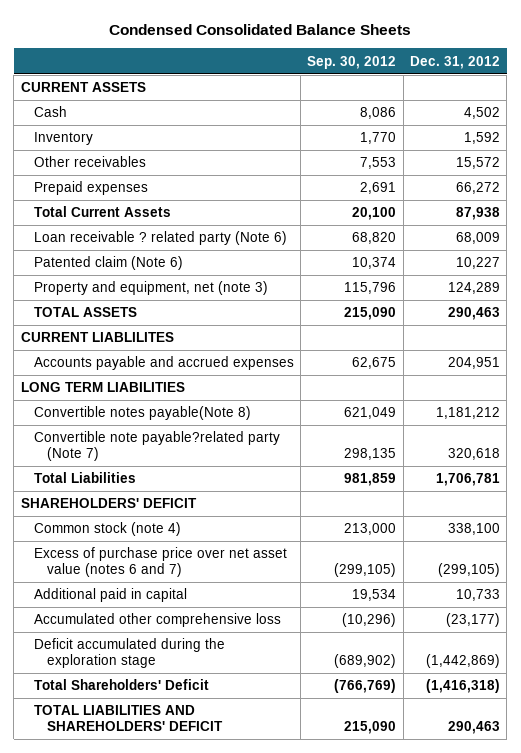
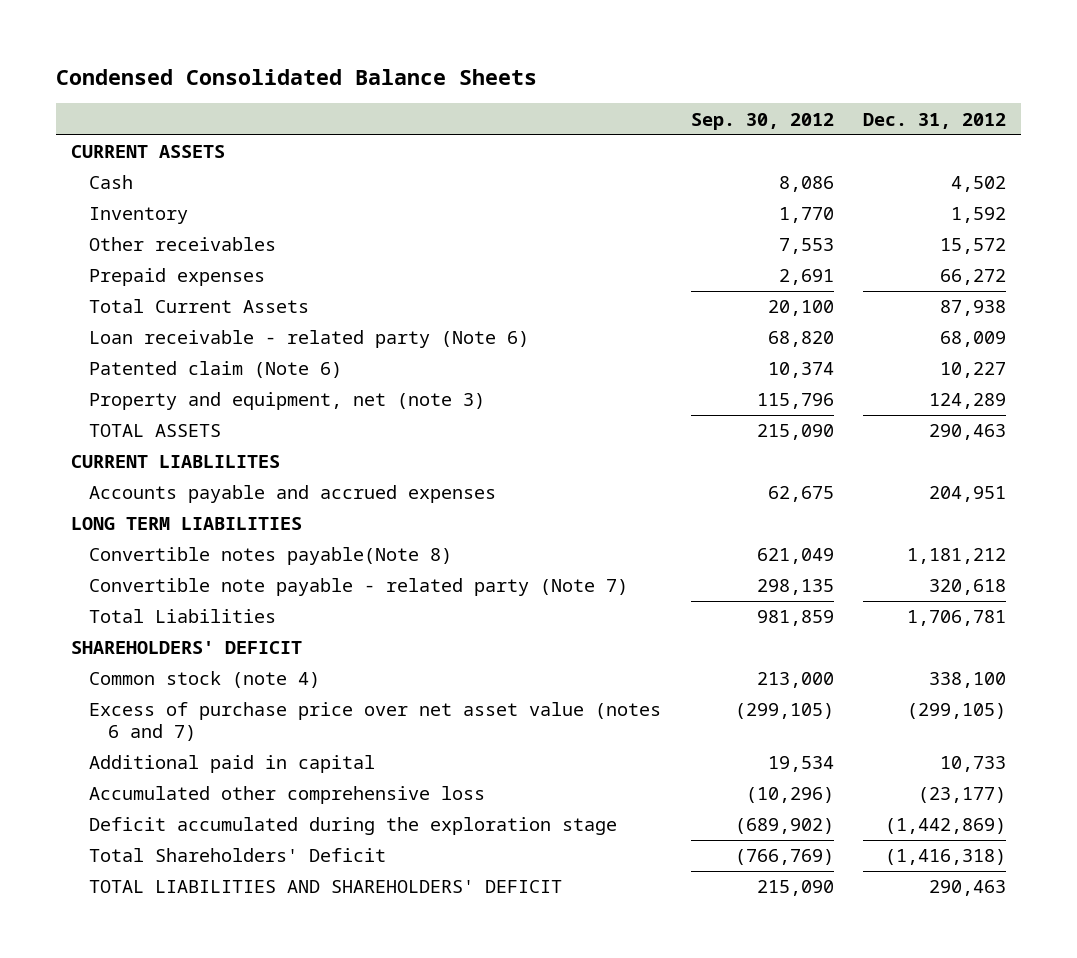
- Loan receivable ? related party (Note 6) | 68,820 | 68,009
+ Loan receivable - related party (Note 6) | 68,820 | 68,009
- Convertible note payable?related party (Note 7) | 298,135 | 320,618
+ Convertible note payable - related party (Note 7) | 298,135 | 320,618

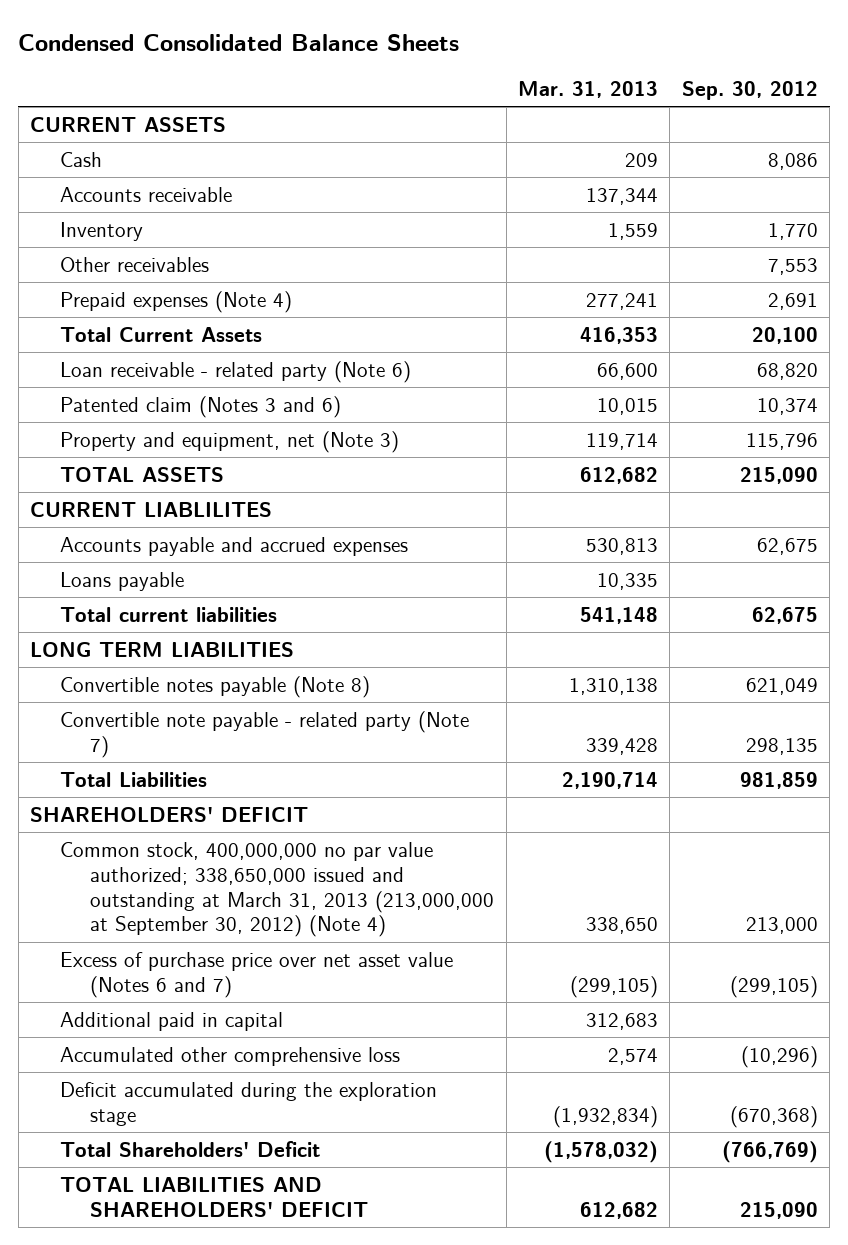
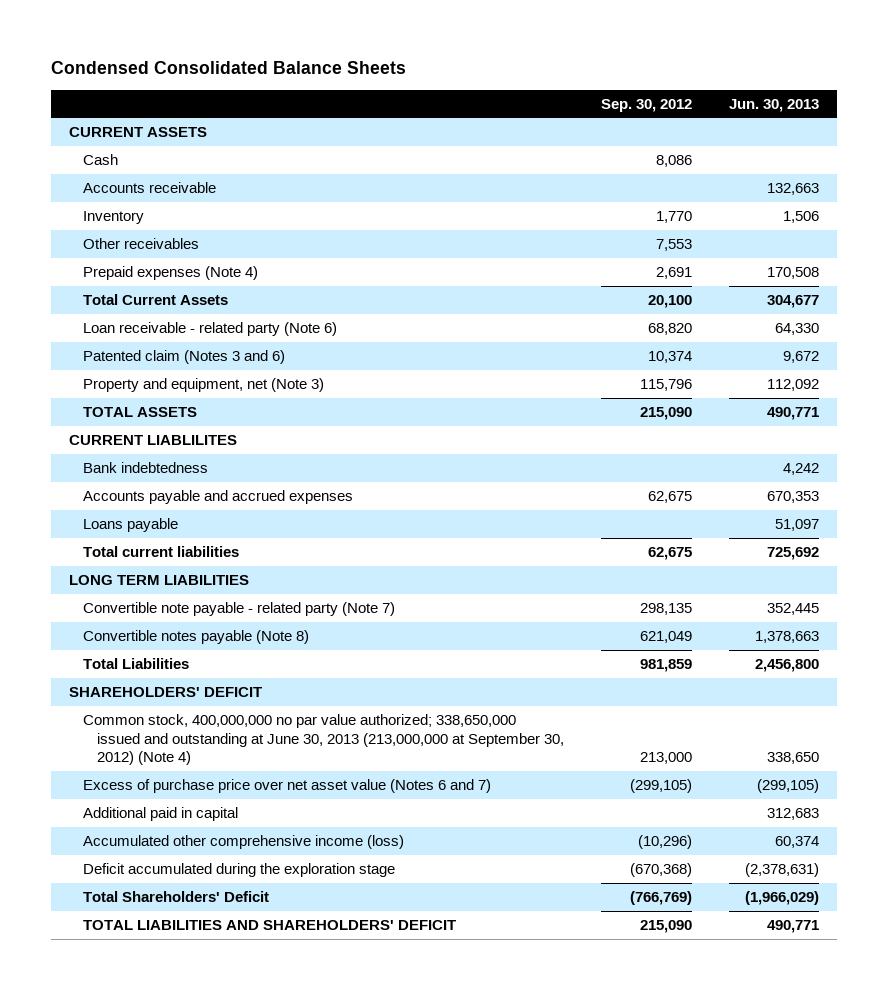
- | Mar. 31, 2013 | Sep. 30, 2012
+ | Sep. 30, 2012 | Jun. 30, 2013
+ Bank indebtedness | | 4,242
moved down: Convertible notes payable (Note 8) | 621,049 | 1,378,663
- Common stock, 400,000,000 no par value authorized; 338,650,000 issued and outstanding at March 31, 2013 (213,000,000 at September 30, 2012) (Note 4) | 338,650 | 213,000
+ Common stock, 400,000,000 no par value authorized; 338,650,000 issued and outstanding at June 30, 2013 (213,000,000 at September 30, 2012) (Note 4) | 213,000 | 338,650
- Accumulated other comprehensive loss | 2,574 | (10,296)
+ Accumulated other comprehensive income (loss) | (10,296) | 60,374

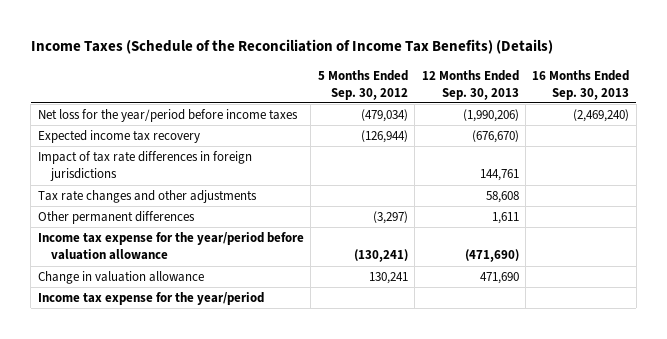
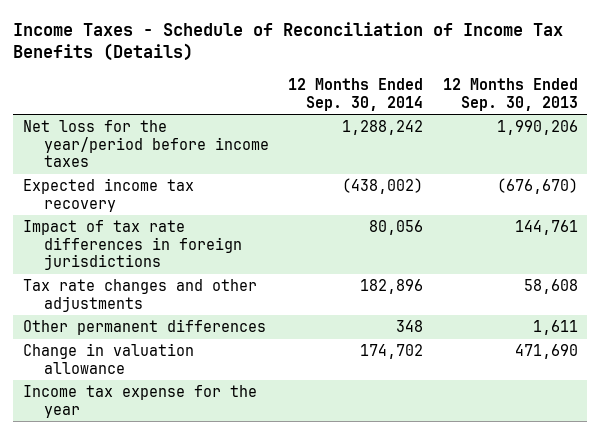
- Income Taxes (Schedule of the Reconciliation of Income Tax Benefits) (Details)
+ Income Taxes - Schedule of Reconciliation of Income Tax Benefits (Details)
- | 5 Months Ended Sep. 30, 2012 | 12 Months Ended Sep. 30, 2013 | 16 Months Ended Sep. 30, 2013
+ | 12 Months Ended Sep. 30, 2014 | 12 Months Ended Sep. 30, 2013
- Net loss for the year/period before income taxes | (479,034) | (1,990,206) | (2,469,240)
+ Net loss for the year/period before income taxes | 1,288,242 | 1,990,206
- Income tax expense for the year/period before valuation allowance | (130,241) | (471,690) |
- Income tax expense for the year/period
+ Income tax expense for the year

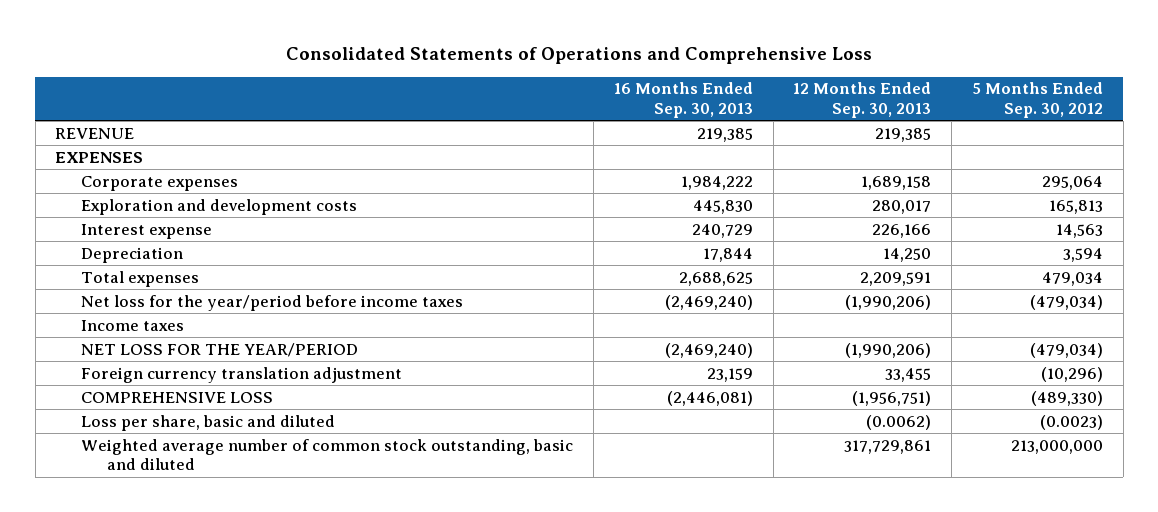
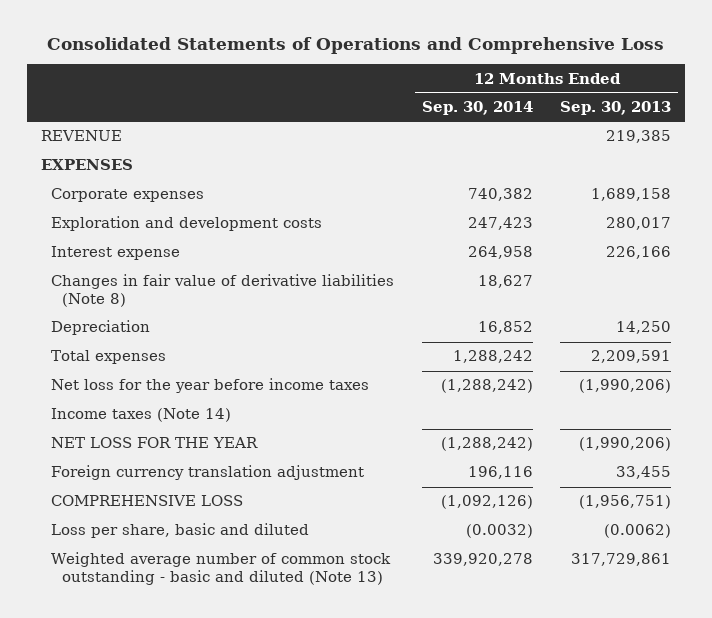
- | 16 Months Ended Sep. 30, 2013 | 12 Months Ended Sep. 30, 2013 | 5 Months Ended Sep. 30, 2012
+ | 12 Months Ended Sep. 30, 2014 | 12 Months Ended Sep. 30, 2013
+ Changes in fair value of derivative liabilities (Note 8) | 18,627 |
- Net loss for the year/period before income taxes | (2,469,240) | (1,990,206) | (479,034)
- Income taxes
- NET LOSS FOR THE YEAR/PERIOD | (2,469,240) | (1,990,206) | (479,034)
+ Net loss for the year before income taxes | (1,288,242) | (1,990,206)
+ Income taxes (Note 14)
+ NET LOSS FOR THE YEAR | (1,288,242) | (1,990,206)
- Weighted average number of common stock outstanding, basic and diluted | | 317,729,861 | 213,000,000
+ Weighted average number of common stock outstanding - basic and diluted (Note 13) | 339,920,278 | 317,729,861

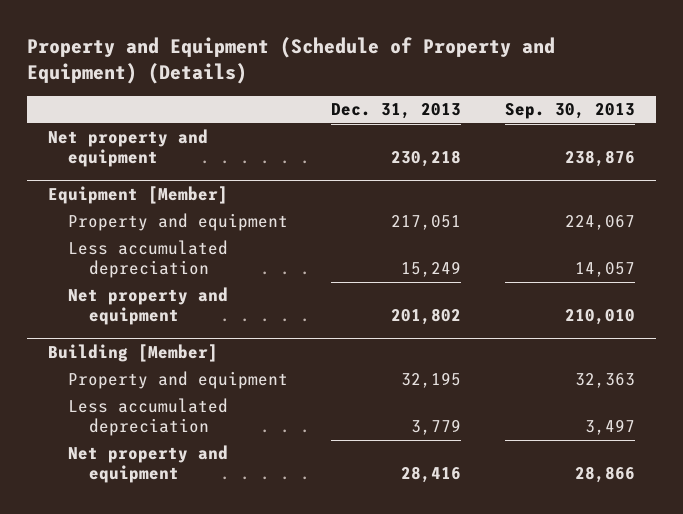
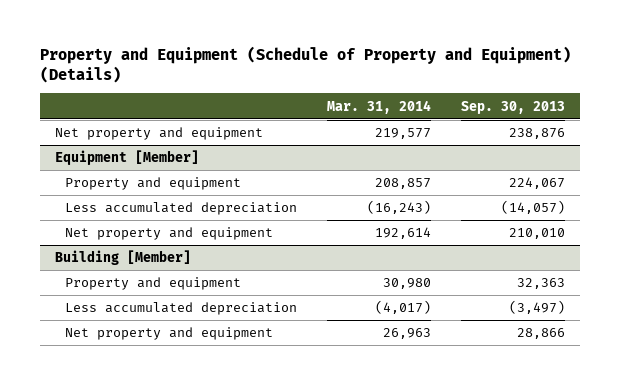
- | Dec. 31, 2013 | Sep. 30, 2013
+ | Mar. 31, 2014 | Sep. 30, 2013
@ Equipment [Member]
- Less accumulated depreciation | 15,249 | 14,057
+ Less accumulated depreciation | (16,243) | (14,057)
@ Building [Member]
- Less accumulated depreciation | 3,779 | 3,497
+ Less accumulated depreciation | (4,017) | (3,497)

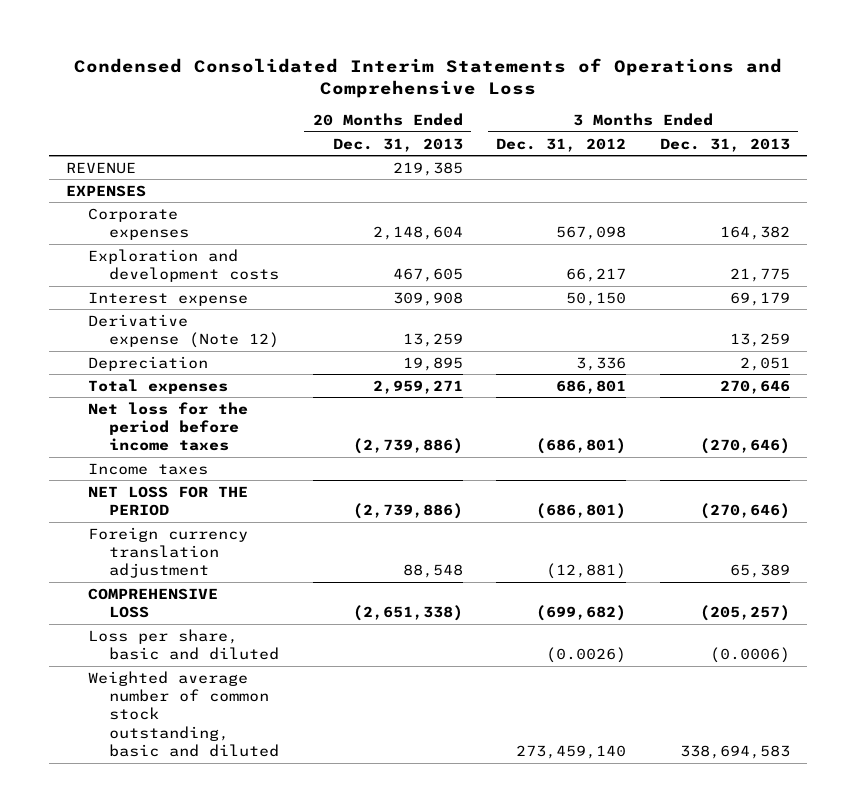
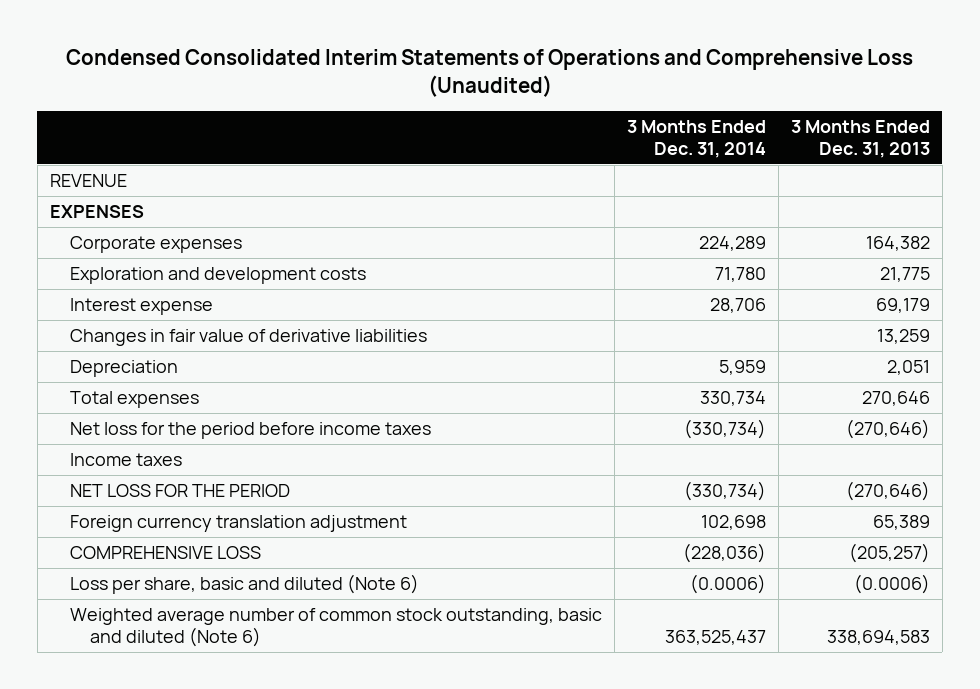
- Condensed Consolidated Interim Statements of Operations and Comprehensive Loss
+ Condensed Consolidated Interim Statements of Operations and Comprehensive Loss (Unaudited)
- | 20 Months Ended Dec. 31, 2013 | 3 Months Ended Dec. 31, 2012 | 3 Months Ended Dec. 31, 2013
+ | 3 Months Ended Dec. 31, 2014 | 3 Months Ended Dec. 31, 2013
- Derivative expense (Note 12) | 13,259 | | 13,259
+ Changes in fair value of derivative liabilities | | 13,259
- Loss per share, basic and diluted | | (0.0026) | (0.0006)
- Weighted average number of common stock outstanding, basic and diluted | | 273,459,140 | 338,694,583
+ Loss per share, basic and diluted (Note 6) | (0.0006) | (0.0006)
+ Weighted average number of common stock outstanding, basic and diluted (Note 6) | 363,525,437 | 338,694,583

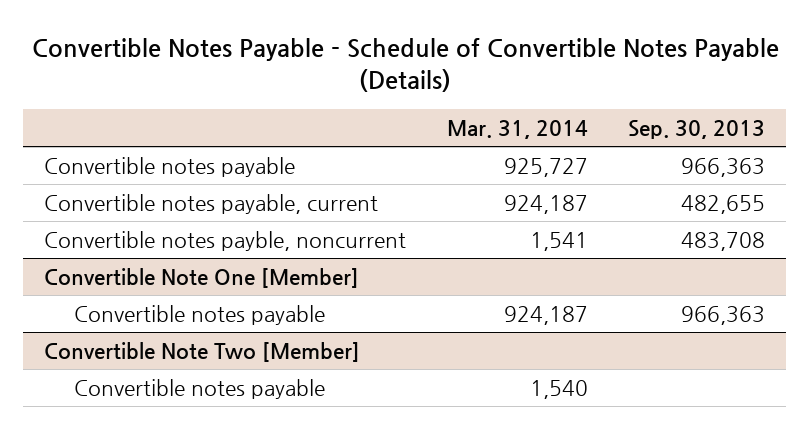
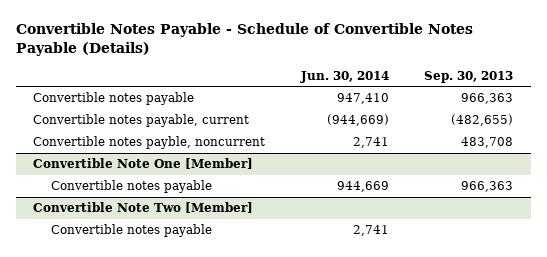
- | Mar. 31, 2014 | Sep. 30, 2013
+ | Jun. 30, 2014 | Sep. 30, 2013
- Convertible notes payable, current | 924,187 | 482,655
+ Convertible notes payable, current | (944,669) | (482,655)

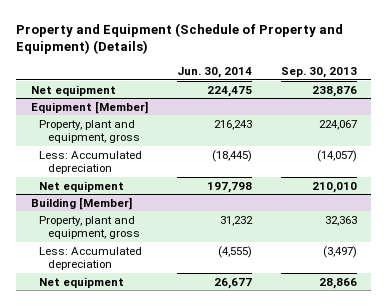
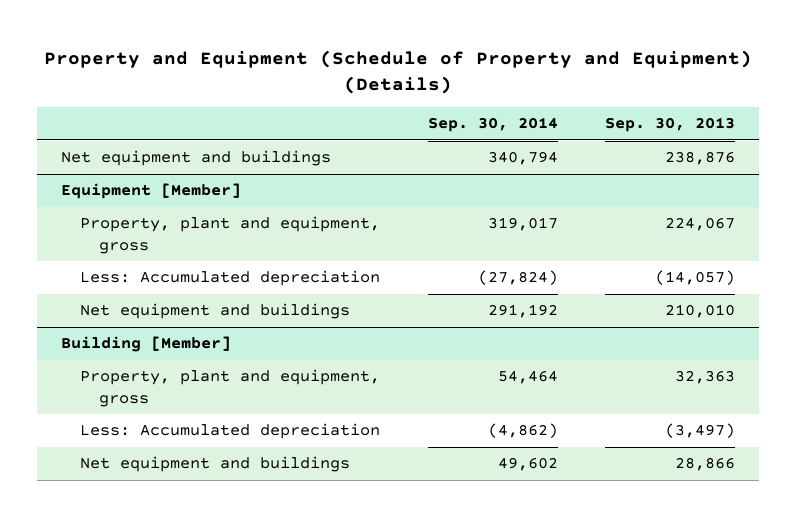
- | Jun. 30, 2014 | Sep. 30, 2013
+ | Sep. 30, 2014 | Sep. 30, 2013
- Net equipment | 224,475 | 238,876
+ Net equipment and buildings | 340,794 | 238,876
@ Equipment [Member]
- Net equipment | 197,798 | 210,010
+ Net equipment and buildings | 291,192 | 210,010
@ Building [Member]
- Net equipment | 26,677 | 28,866
+ Net equipment and buildings | 49,602 | 28,866

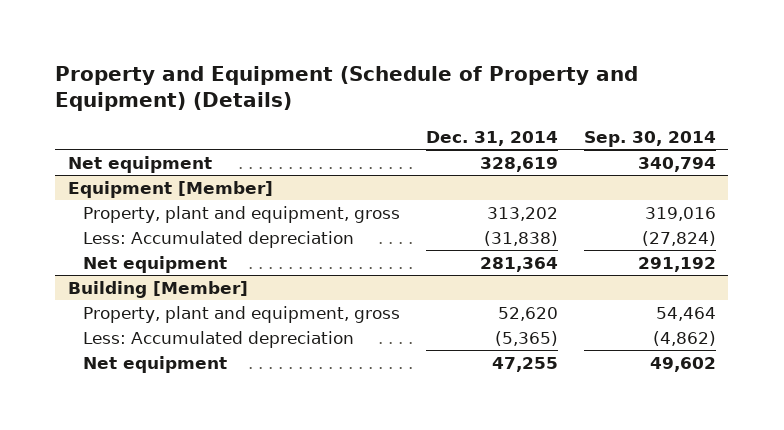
- | Sep. 30, 2014 | Sep. 30, 2013
+ | Dec. 31, 2014 | Sep. 30, 2014
- Net equipment and buildings | 340,794 | 238,876
+ Net equipment | 328,619 | 340,794
@ Equipment [Member]
- Property, plant and equipment, gross | 319,017 | 224,067
+ Property, plant and equipment, gross | 313,202 | 319,016
- Net equipment and buildings | 291,192 | 210,010
+ Net equipment | 281,364 | 291,192
@ Building [Member]
- Net equipment and buildings | 49,602 | 28,866
+ Net equipment | 47,255 | 49,602

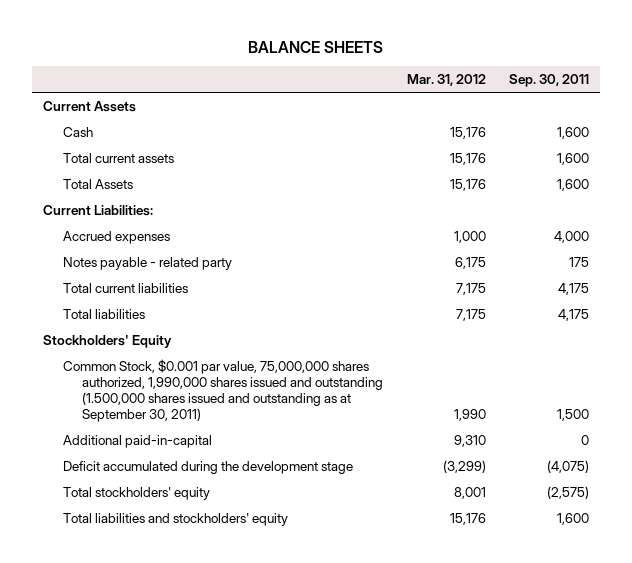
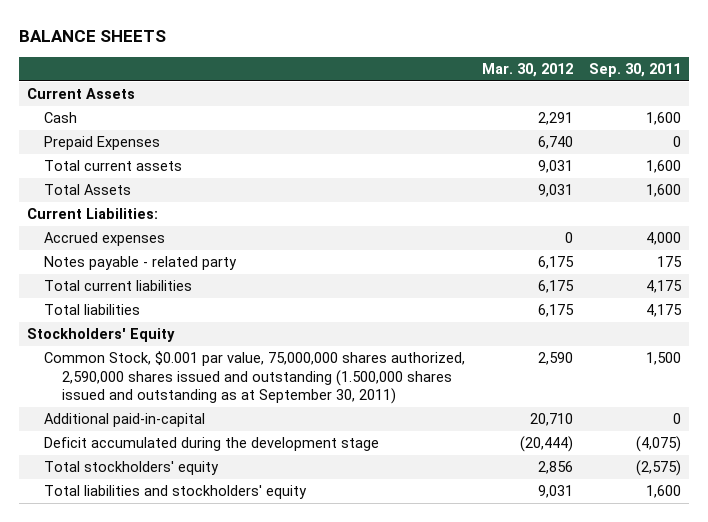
- | Mar. 31, 2012 | Sep. 30, 2011
+ | Mar. 30, 2012 | Sep. 30, 2011
+ Prepaid Expenses | 6,740 | 0
- Common Stock, $0.001 par value, 75,000,000 shares authorized, 1,990,000 shares issued and outstanding (1.500,000 shares issued and outstanding as at September 30, 2011) | 1,990 | 1,500
+ Common Stock, $0.001 par value, 75,000,000 shares authorized, 2,590,000 shares issued and outstanding (1.500,000 shares issued and outstanding as at September 30, 2011) | 2,590 | 1,500

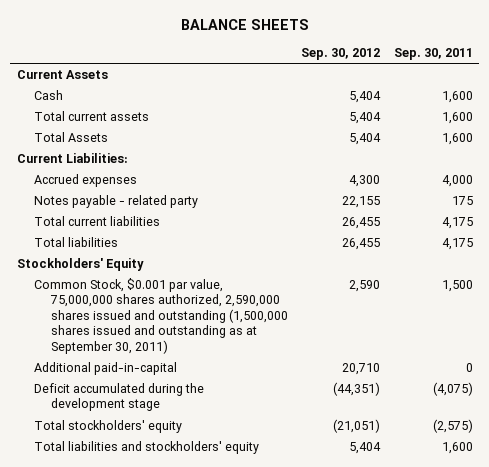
- | Mar. 30, 2012 | Sep. 30, 2011
+ | Sep. 30, 2012 | Sep. 30, 2011
- Prepaid Expenses | 6,740 | 0
- Common Stock, $0.001 par value, 75,000,000 shares authorized, 2,590,000 shares issued and outstanding (1.500,000 shares issued and outstanding as at September 30, 2011) | 2,590 | 1,500
+ Common Stock, $0.001 par value, 75,000,000 shares authorized, 2,590,000 shares issued and outstanding (1,500,000 shares issued and outstanding as at September 30, 2011) | 2,590 | 1,500

